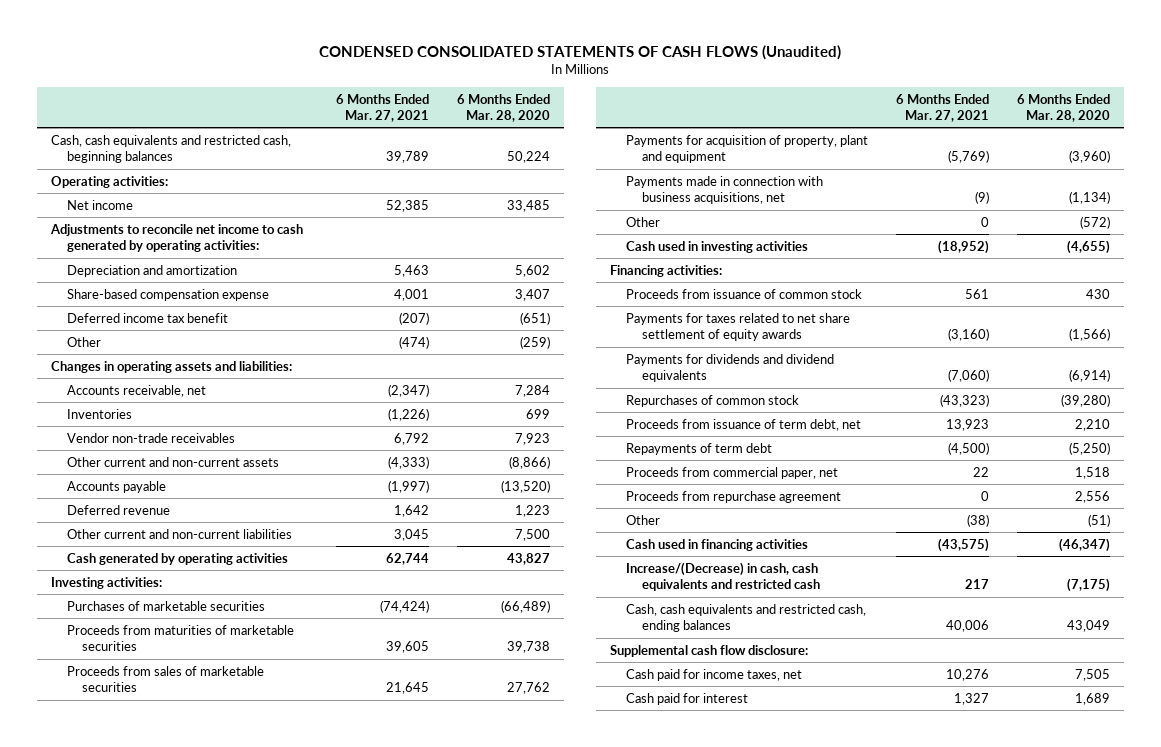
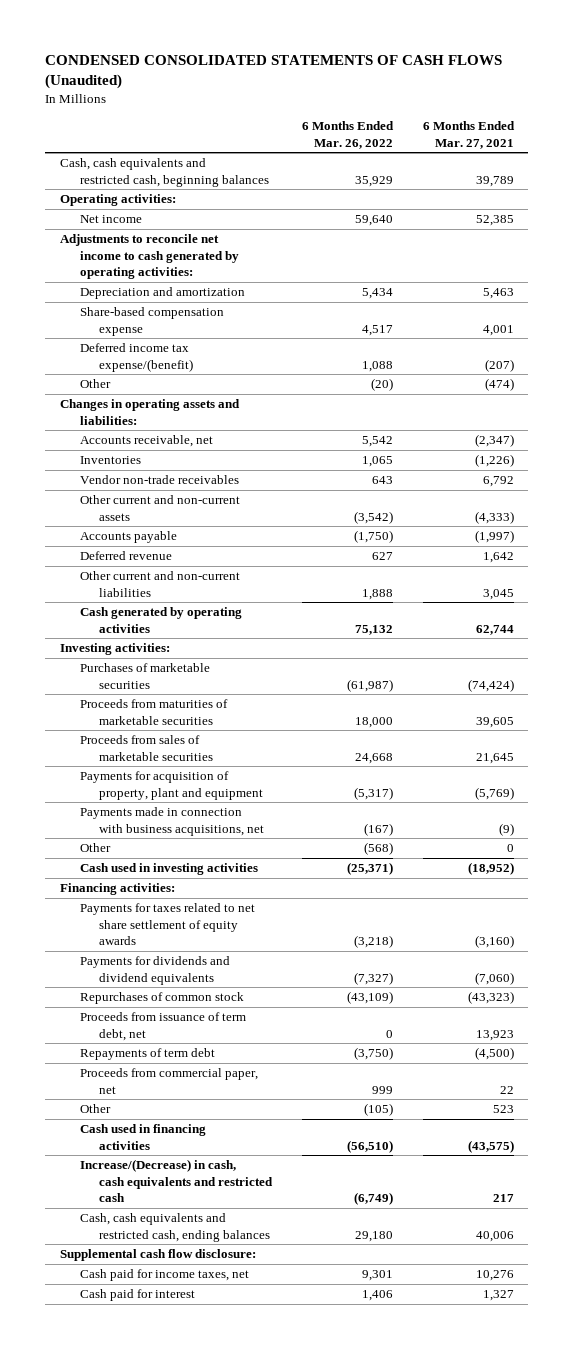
- | 6 Months Ended Mar. 27, 2021 | 6 Months Ended Mar. 28, 2020
+ | 6 Months Ended Mar. 26, 2022 | 6 Months Ended Mar. 27, 2021
- Deferred income tax benefit | (207) | (651)
+ Deferred income tax expense/(benefit) | 1,088 | (207)
- Proceeds from issuance of common stock | 561 | 430
- Proceeds from repurchase agreement | 0 | 2,556
- Other | (38) | (51)
+ Other | (105) | 523

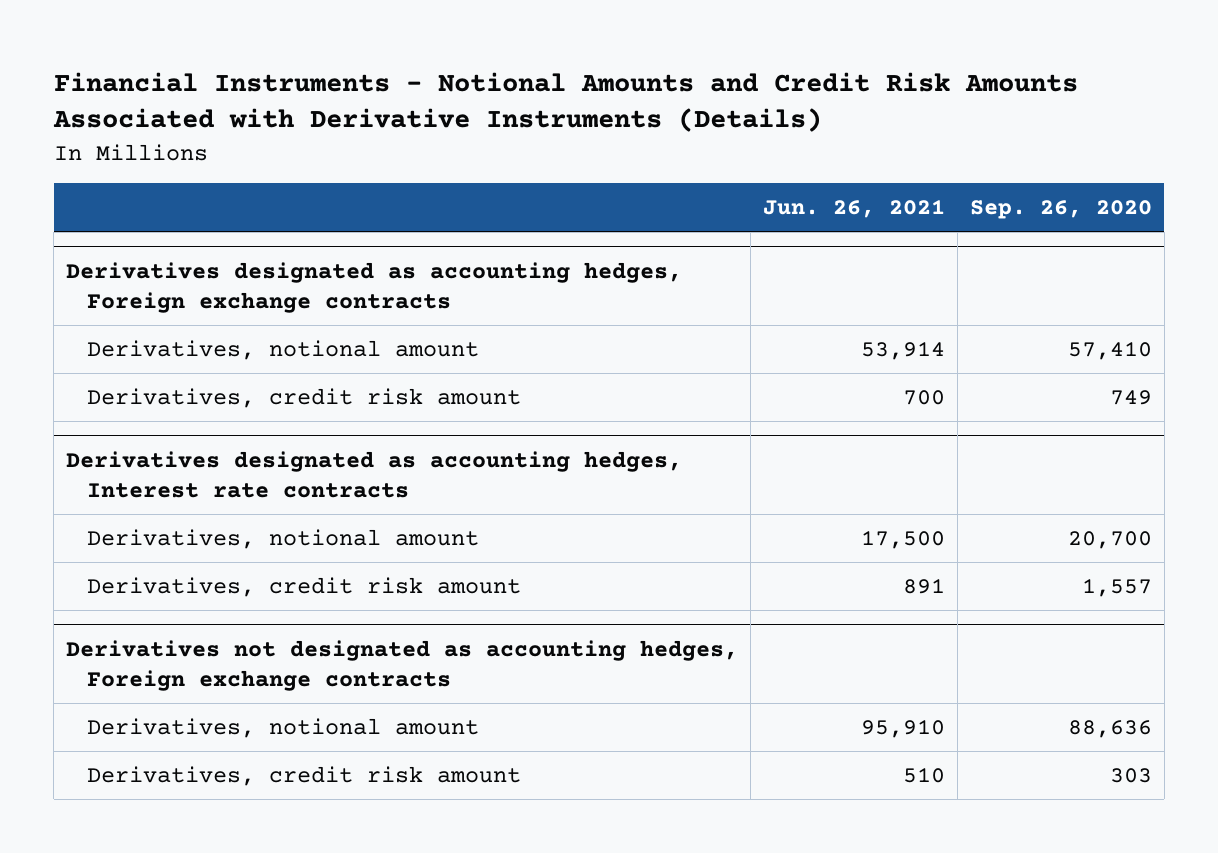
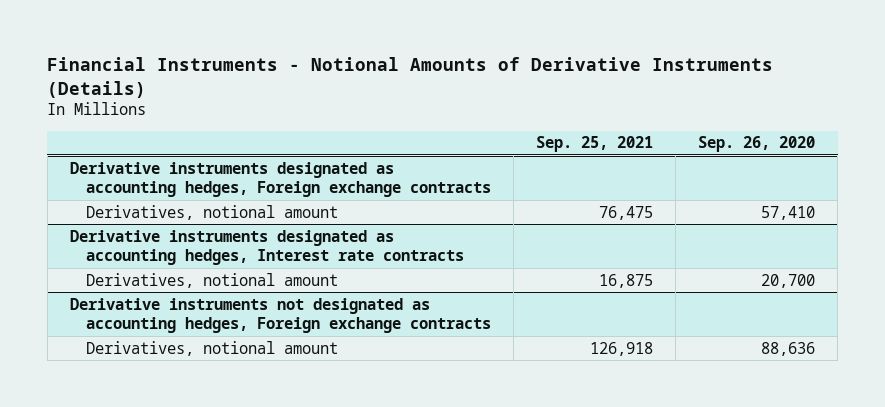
- Financial Instruments - Notional Amounts and Credit Risk Amounts Associated with Derivative Instruments (Details)
+ Financial Instruments - Notional Amounts of Derivative Instruments (Details)
- | Jun. 26, 2021 | Sep. 26, 2020
+ | Sep. 25, 2021 | Sep. 26, 2020
- Derivatives designated as accounting hedges, Foreign exchange contracts
+ Derivative instruments designated as accounting hedges, Foreign exchange contracts
- Derivatives, credit risk amount | 700 | 749
- Derivatives designated as accounting hedges, Interest rate contracts
+ Derivative instruments designated as accounting hedges, Interest rate contracts
- Derivatives, credit risk amount | 891 | 1,557
- Derivatives not designated as accounting hedges, Foreign exchange contracts
+ Derivative instruments not designated as accounting hedges, Foreign exchange contracts
- Derivatives, credit risk amount | 510 | 303

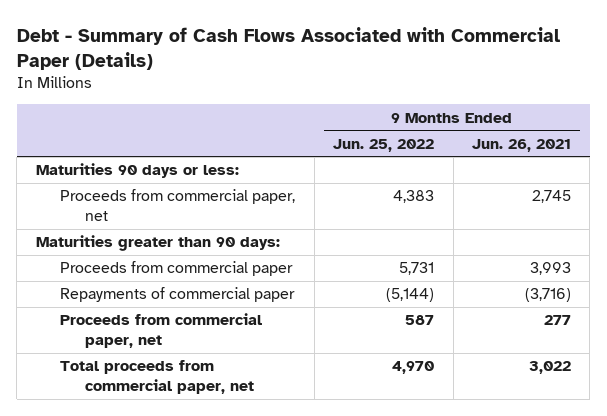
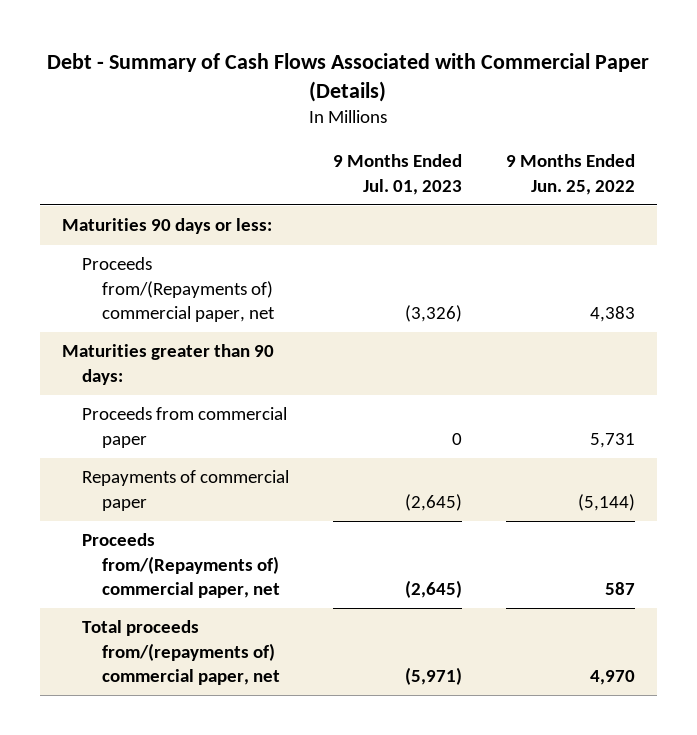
- | 9 Months Ended Jun. 25, 2022 | 9 Months Ended Jun. 26, 2021
+ | 9 Months Ended Jul. 01, 2023 | 9 Months Ended Jun. 25, 2022
- Proceeds from commercial paper, net | 4,383 | 2,745
+ Proceeds from/(Repayments of) commercial paper, net | (3,326) | 4,383
- Proceeds from commercial paper, net | 587 | 277
- Total proceeds from commercial paper, net | 4,970 | 3,022
+ Proceeds from/(Repayments of) commercial paper, net | (2,645) | 587
+ Total proceeds from/(repayments of) commercial paper, net | (5,971) | 4,970

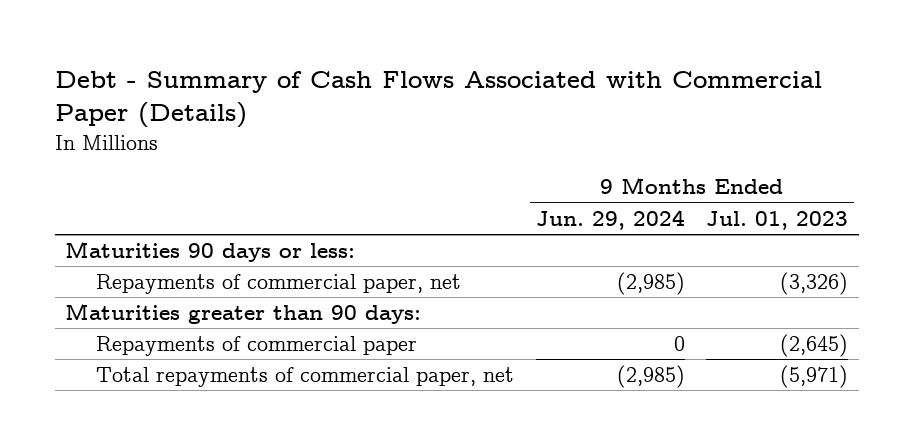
- | 9 Months Ended Jul. 01, 2023 | 9 Months Ended Jun. 25, 2022
+ | 9 Months Ended Jun. 29, 2024 | 9 Months Ended Jul. 01, 2023
- Proceeds from/(Repayments of) commercial paper, net | (3,326) | 4,383
+ Repayments of commercial paper, net | (2,985) | (3,326)
- Proceeds from commercial paper | 0 | 5,731
- Proceeds from/(Repayments of) commercial paper, net | (2,645) | 587
- Total proceeds from/(repayments of) commercial paper, net | (5,971) | 4,970
+ Total repayments of commercial paper, net | (2,985) | (5,971)

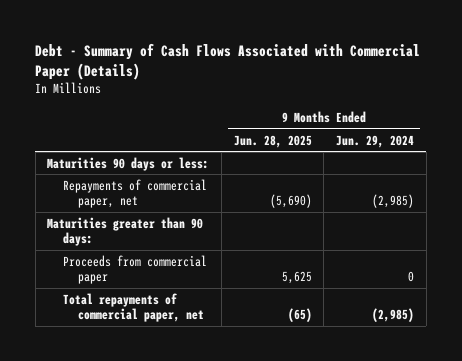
- | 9 Months Ended Jun. 29, 2024 | 9 Months Ended Jul. 01, 2023
+ | 9 Months Ended Jun. 28, 2025 | 9 Months Ended Jun. 29, 2024
- Repayments of commercial paper | 0 | (2,645)
+ Proceeds from commercial paper | 5,625 | 0

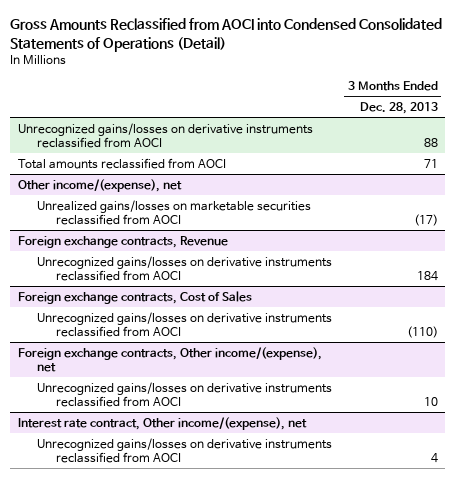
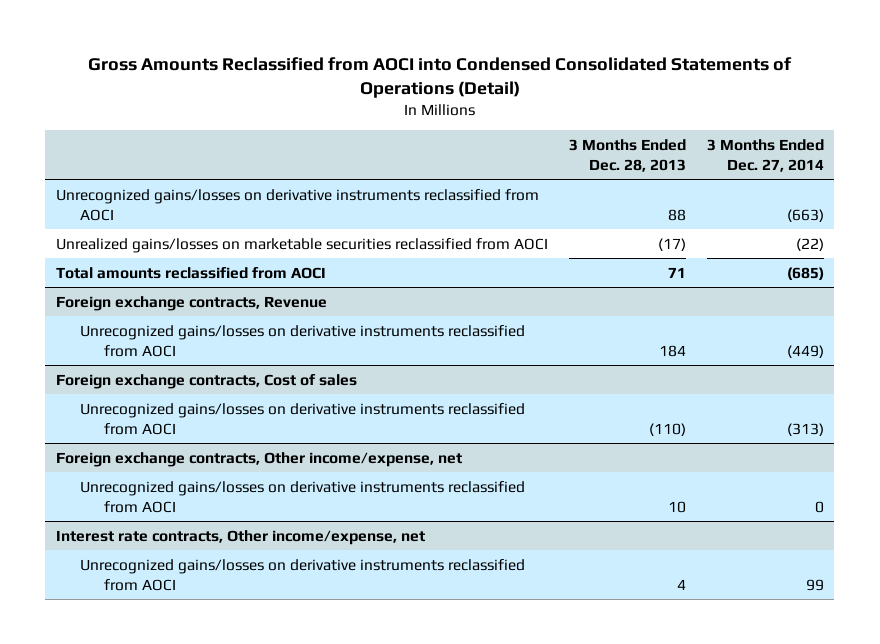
- | 3 Months Ended Dec. 28, 2013
+ | 3 Months Ended Dec. 28, 2013 | 3 Months Ended Dec. 27, 2014
- Other income/(expense), net
moved down: Total amounts reclassified from AOCI | 71 | (685)
- Foreign exchange contracts, Cost of Sales
+ Foreign exchange contracts, Cost of sales
- Foreign exchange contracts, Other income/(expense), net
+ Foreign exchange contracts, Other income/expense, net
- Interest rate contract, Other income/(expense), net
+ Interest rate contracts, Other income/expense, net

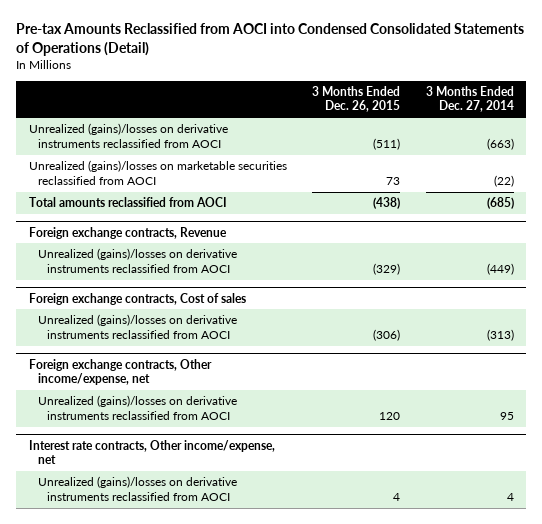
- Gross Amounts Reclassified from AOCI into Condensed Consolidated Statements of Operations (Detail)
+ Pre-tax Amounts Reclassified from AOCI into Condensed Consolidated Statements of Operations (Detail)
- | 3 Months Ended Dec. 28, 2013 | 3 Months Ended Dec. 27, 2014
+ | 3 Months Ended Dec. 26, 2015 | 3 Months Ended Dec. 27, 2014
- Unrecognized gains/losses on derivative instruments reclassified from AOCI | 88 | (663)
- Unrealized gains/losses on marketable securities reclassified from AOCI | (17) | (22)
+ Unrealized (gains)/losses on derivative instruments reclassified from AOCI | (511) | (663)
+ Unrealized (gains)/losses on marketable securities reclassified from AOCI | 73 | (22)
@ Foreign exchange contracts, Revenue
- Unrecognized gains/losses on derivative instruments reclassified from AOCI | 184 | (449)
+ Unrealized (gains)/losses on derivative instruments reclassified from AOCI | (329) | (449)
@ Foreign exchange contracts, Cost of sales
- Unrecognized gains/losses on derivative instruments reclassified from AOCI | (110) | (313)
+ Unrealized (gains)/losses on derivative instruments reclassified from AOCI | (306) | (313)
@ Foreign exchange contracts, Other income/expense, net
- Unrecognized gains/losses on derivative instruments reclassified from AOCI | 10 | 0
+ Unrealized (gains)/losses on derivative instruments reclassified from AOCI | 120 | 95
@ Interest rate contracts, Other income/expense, net
- Unrecognized gains/losses on derivative instruments reclassified from AOCI | 4 | 99
+ Unrealized (gains)/losses on derivative instruments reclassified from AOCI | 4 | 4

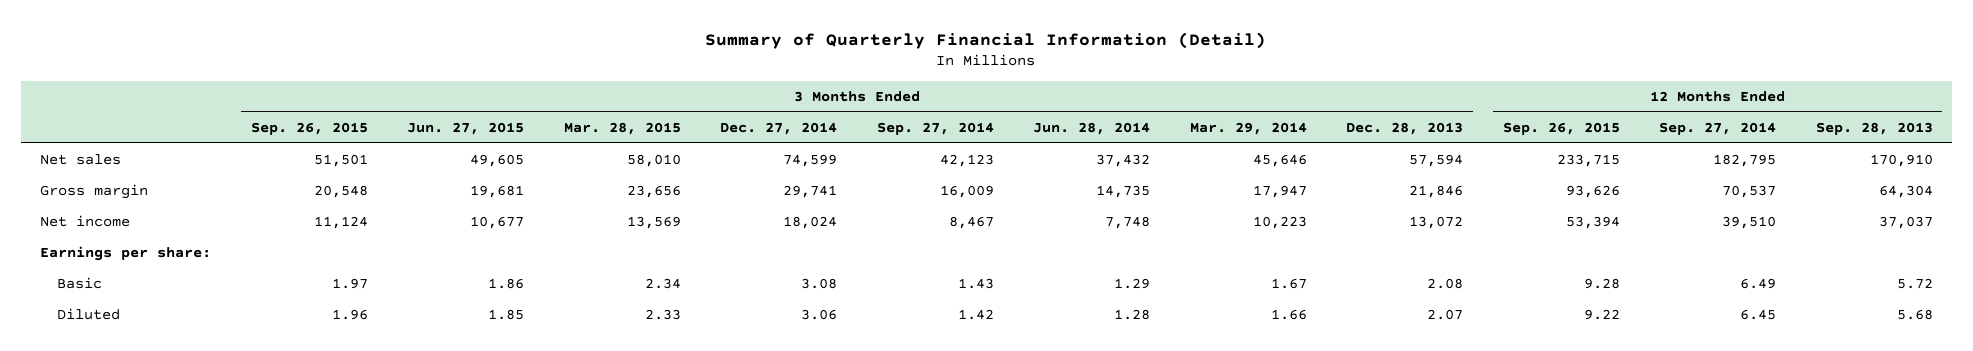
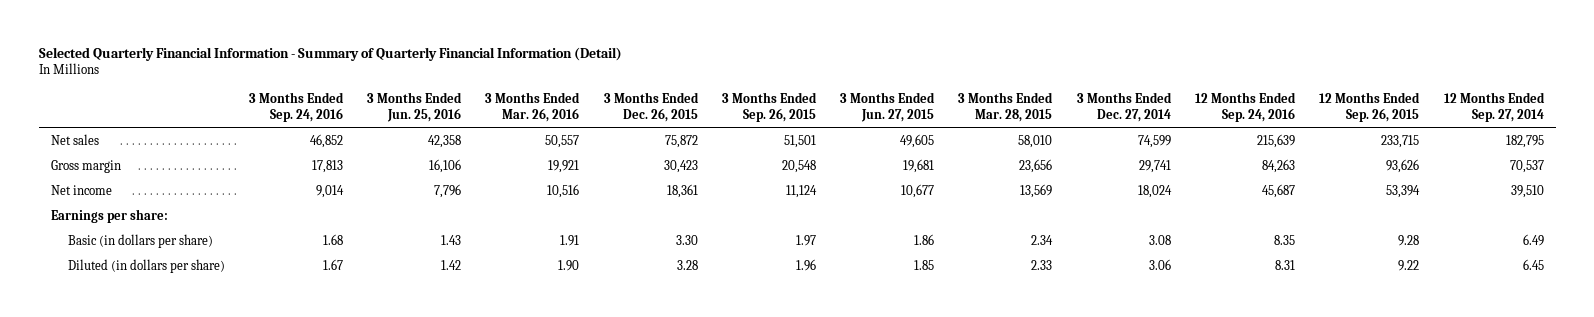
- Summary of Quarterly Financial Information (Detail)
+ Selected Quarterly Financial Information - Summary of Quarterly Financial Information (Detail)
- | 3 Months Ended Sep. 26, 2015 | 3 Months Ended Jun. 27, 2015 | 3 Months Ended Mar. 28, 2015 | 3 Months Ended Dec. 27, 2014 | 3 Months Ended Sep. 27, 2014 | 3 Months Ended Jun. 28, 2014 | 3 Months Ended Mar. 29, 2014 | 3 Months Ended Dec. 28, 2013 | 12 Months Ended Sep. 26, 2015 | 12 Months Ended Sep. 27, 2014 | 12 Months Ended Sep. 28, 2013
+ | 3 Months Ended Sep. 24, 2016 | 3 Months Ended Jun. 25, 2016 | 3 Months Ended Mar. 26, 2016 | 3 Months Ended Dec. 26, 2015 | 3 Months Ended Sep. 26, 2015 | 3 Months Ended Jun. 27, 2015 | 3 Months Ended Mar. 28, 2015 | 3 Months Ended Dec. 27, 2014 | 12 Months Ended Sep. 24, 2016 | 12 Months Ended Sep. 26, 2015 | 12 Months Ended Sep. 27, 2014
- Basic | 1.97 | 1.86 | 2.34 | 3.08 | 1.43 | 1.29 | 1.67 | 2.08 | 9.28 | 6.49 | 5.72
- Diluted | 1.96 | 1.85 | 2.33 | 3.06 | 1.42 | 1.28 | 1.66 | 2.07 | 9.22 | 6.45 | 5.68
+ Basic (in dollars per share) | 1.68 | 1.43 | 1.91 | 3.30 | 1.97 | 1.86 | 2.34 | 3.08 | 8.35 | 9.28 | 6.49
+ Diluted (in dollars per share) | 1.67 | 1.42 | 1.90 | 3.28 | 1.96 | 1.85 | 2.33 | 3.06 | 8.31 | 9.22 | 6.45

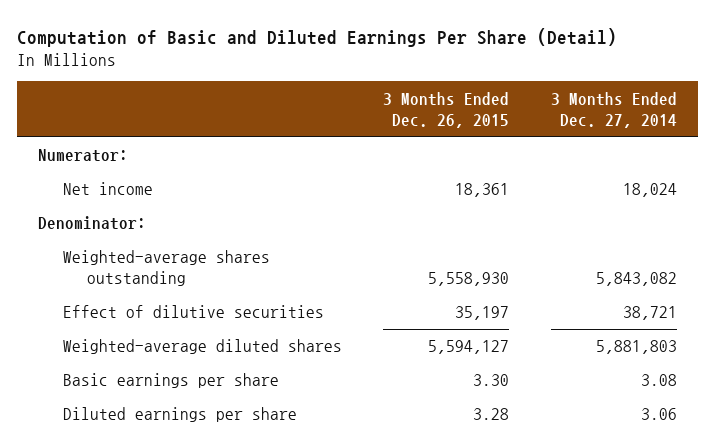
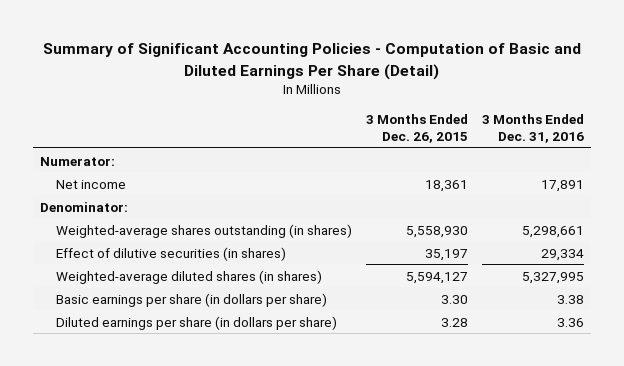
- Computation of Basic and Diluted Earnings Per Share (Detail)
+ Summary of Significant Accounting Policies - Computation of Basic and Diluted Earnings Per Share (Detail)
- | 3 Months Ended Dec. 26, 2015 | 3 Months Ended Dec. 27, 2014
+ | 3 Months Ended Dec. 26, 2015 | 3 Months Ended Dec. 31, 2016
- Weighted-average shares outstanding | 5,558,930 | 5,843,082
- Effect of dilutive securities | 35,197 | 38,721
- Weighted-average diluted shares | 5,594,127 | 5,881,803
- Basic earnings per share | 3.30 | 3.08
- Diluted earnings per share | 3.28 | 3.06
+ Weighted-average shares outstanding (in shares) | 5,558,930 | 5,298,661
+ Effect of dilutive securities (in shares) | 35,197 | 29,334
+ Weighted-average diluted shares (in shares) | 5,594,127 | 5,327,995
+ Basic earnings per share (in dollars per share) | 3.30 | 3.38
+ Diluted earnings per share (in dollars per share) | 3.28 | 3.36

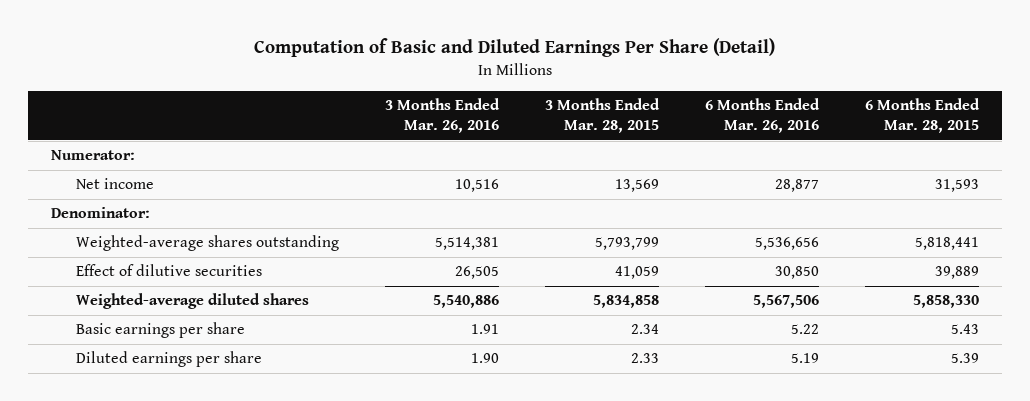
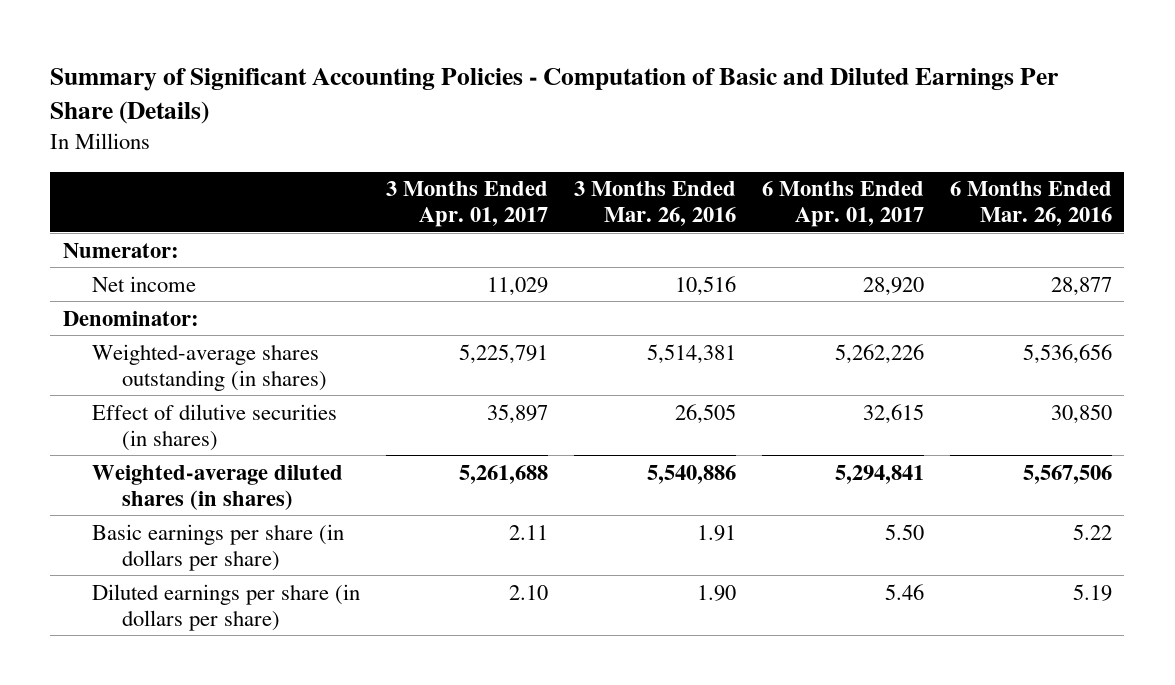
- Computation of Basic and Diluted Earnings Per Share (Detail)
+ Summary of Significant Accounting Policies - Computation of Basic and Diluted Earnings Per Share (Details)
- | 3 Months Ended Mar. 26, 2016 | 3 Months Ended Mar. 28, 2015 | 6 Months Ended Mar. 26, 2016 | 6 Months Ended Mar. 28, 2015
+ | 3 Months Ended Apr. 01, 2017 | 3 Months Ended Mar. 26, 2016 | 6 Months Ended Apr. 01, 2017 | 6 Months Ended Mar. 26, 2016
- Weighted-average shares outstanding | 5,514,381 | 5,793,799 | 5,536,656 | 5,818,441
- Effect of dilutive securities | 26,505 | 41,059 | 30,850 | 39,889
- Weighted-average diluted shares | 5,540,886 | 5,834,858 | 5,567,506 | 5,858,330
- Basic earnings per share | 1.91 | 2.34 | 5.22 | 5.43
- Diluted earnings per share | 1.90 | 2.33 | 5.19 | 5.39
+ Weighted-average shares outstanding (in shares) | 5,225,791 | 5,514,381 | 5,262,226 | 5,536,656
+ Effect of dilutive securities (in shares) | 35,897 | 26,505 | 32,615 | 30,850
+ Weighted-average diluted shares (in shares) | 5,261,688 | 5,540,886 | 5,294,841 | 5,567,506
+ Basic earnings per share (in dollars per share) | 2.11 | 1.91 | 5.50 | 5.22
+ Diluted earnings per share (in dollars per share) | 2.10 | 1.90 | 5.46 | 5.19

